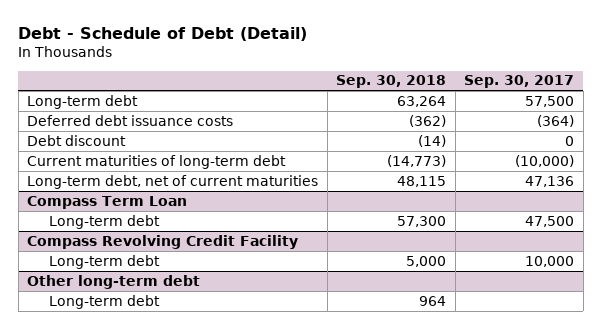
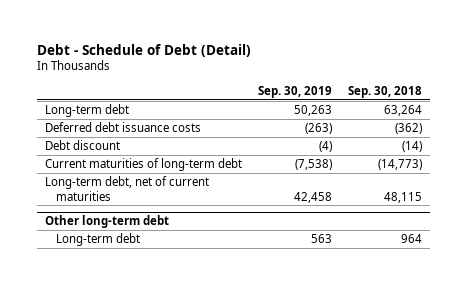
- | Sep. 30, 2018 | Sep. 30, 2017
+ | Sep. 30, 2019 | Sep. 30, 2018
- Compass Term Loan
- Long-term debt | 57,300 | 47,500
- Compass Revolving Credit Facility
- Long-term debt | 5,000 | 10,000

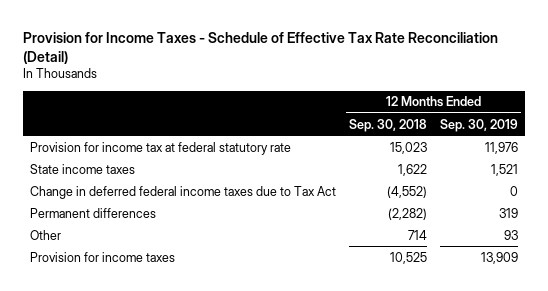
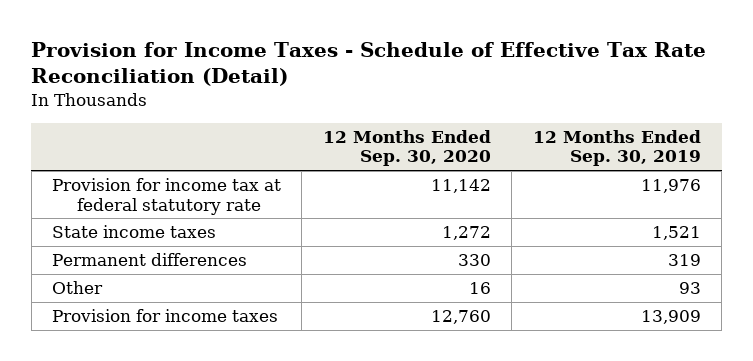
- | 12 Months Ended Sep. 30, 2018 | 12 Months Ended Sep. 30, 2019
+ | 12 Months Ended Sep. 30, 2020 | 12 Months Ended Sep. 30, 2019
- Change in deferred federal income taxes due to Tax Act | (4,552) | 0

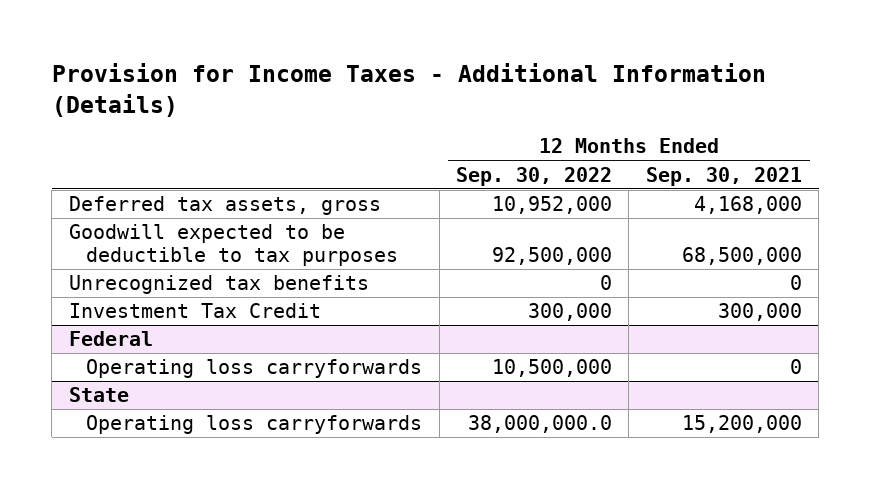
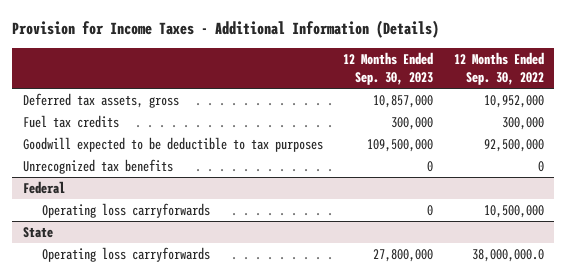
- | 12 Months Ended Sep. 30, 2022 | 12 Months Ended Sep. 30, 2021
+ | 12 Months Ended Sep. 30, 2023 | 12 Months Ended Sep. 30, 2022
+ Fuel tax credits | 300,000 | 300,000
- Investment Tax Credit | 300,000 | 300,000

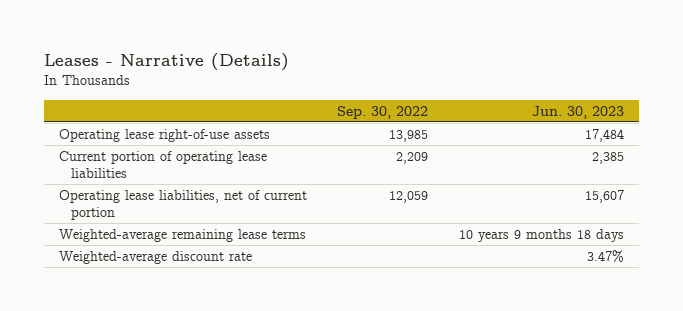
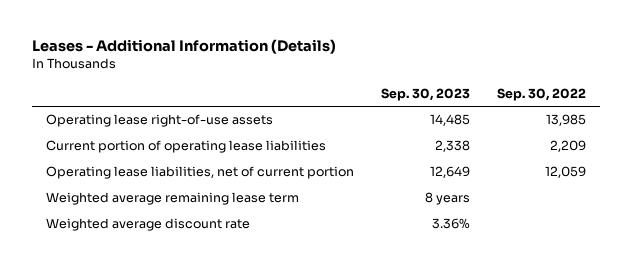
- Leases - Narrative (Details)
+ Leases - Additional Information (Details)
- | Sep. 30, 2022 | Jun. 30, 2023
+ | Sep. 30, 2023 | Sep. 30, 2022
- Weighted-average remaining lease terms | | 10 years 9 months 18 days
- Weighted-average discount rate | | 3.47%
+ Weighted average remaining lease term | 8 years |
+ Weighted average discount rate | 3.36% |

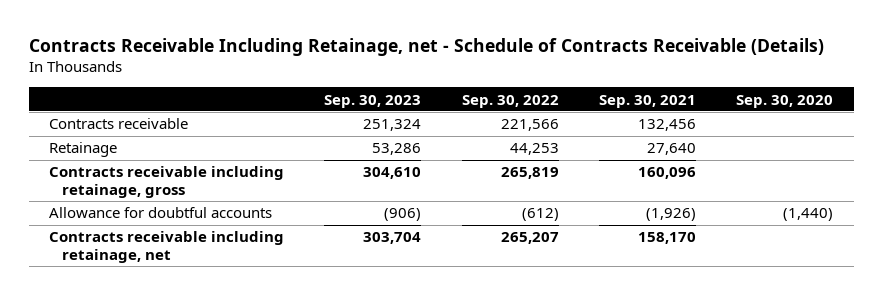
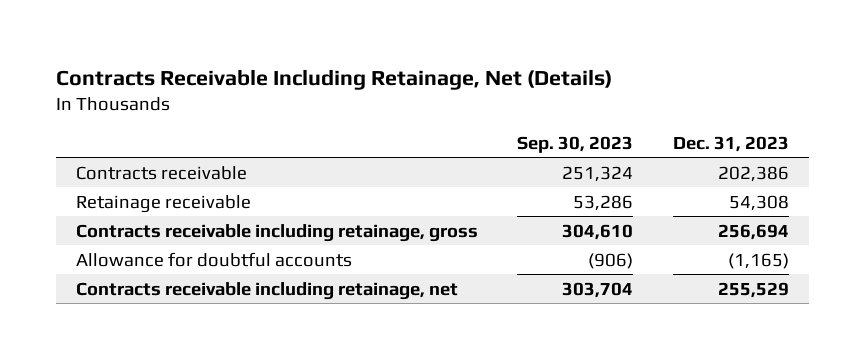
- Contracts Receivable Including Retainage, net - Schedule of Contracts Receivable (Details)
+ Contracts Receivable Including Retainage, Net (Details)
- | Sep. 30, 2023 | Sep. 30, 2022 | Sep. 30, 2021 | Sep. 30, 2020
+ | Sep. 30, 2023 | Dec. 31, 2023
- Retainage | 53,286 | 44,253 | 27,640 |
+ Retainage receivable | 53,286 | 54,308

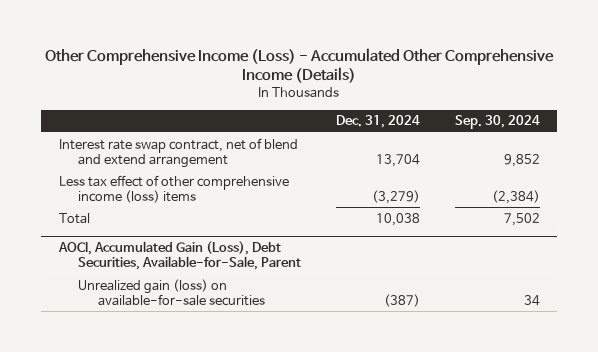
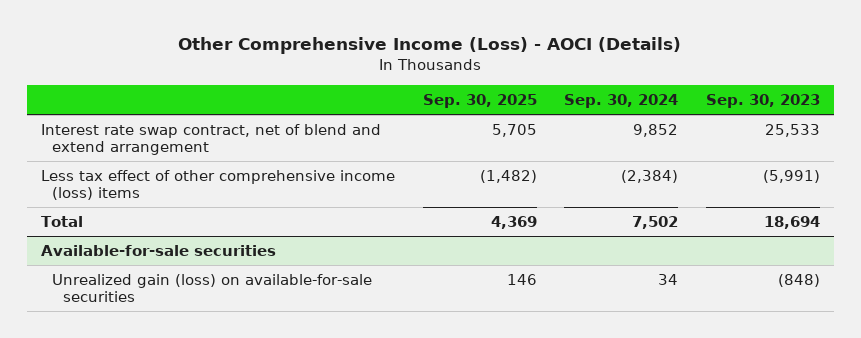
- Other Comprehensive Income (Loss) - Accumulated Other Comprehensive Income (Details)
+ Other Comprehensive Income (Loss) - AOCI (Details)
- | Dec. 31, 2024 | Sep. 30, 2024
+ | Sep. 30, 2025 | Sep. 30, 2024 | Sep. 30, 2023
- AOCI, Accumulated Gain (Loss), Debt Securities, Available-for-Sale, Parent
+ Available-for-sale securities

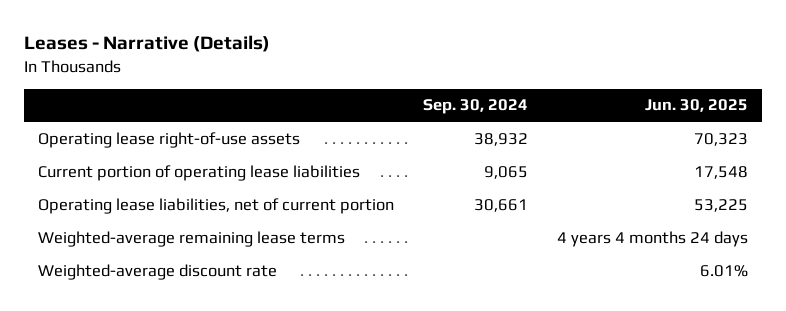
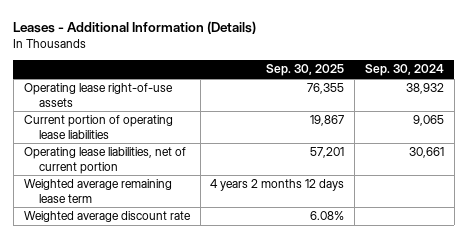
- Leases - Narrative (Details)
+ Leases - Additional Information (Details)
- | Sep. 30, 2024 | Jun. 30, 2025
+ | Sep. 30, 2025 | Sep. 30, 2024
- Weighted-average remaining lease terms | | 4 years 4 months 24 days
- Weighted-average discount rate | | 6.01%
+ Weighted average remaining lease term | 4 years 2 months 12 days |
+ Weighted average discount rate | 6.08% |

